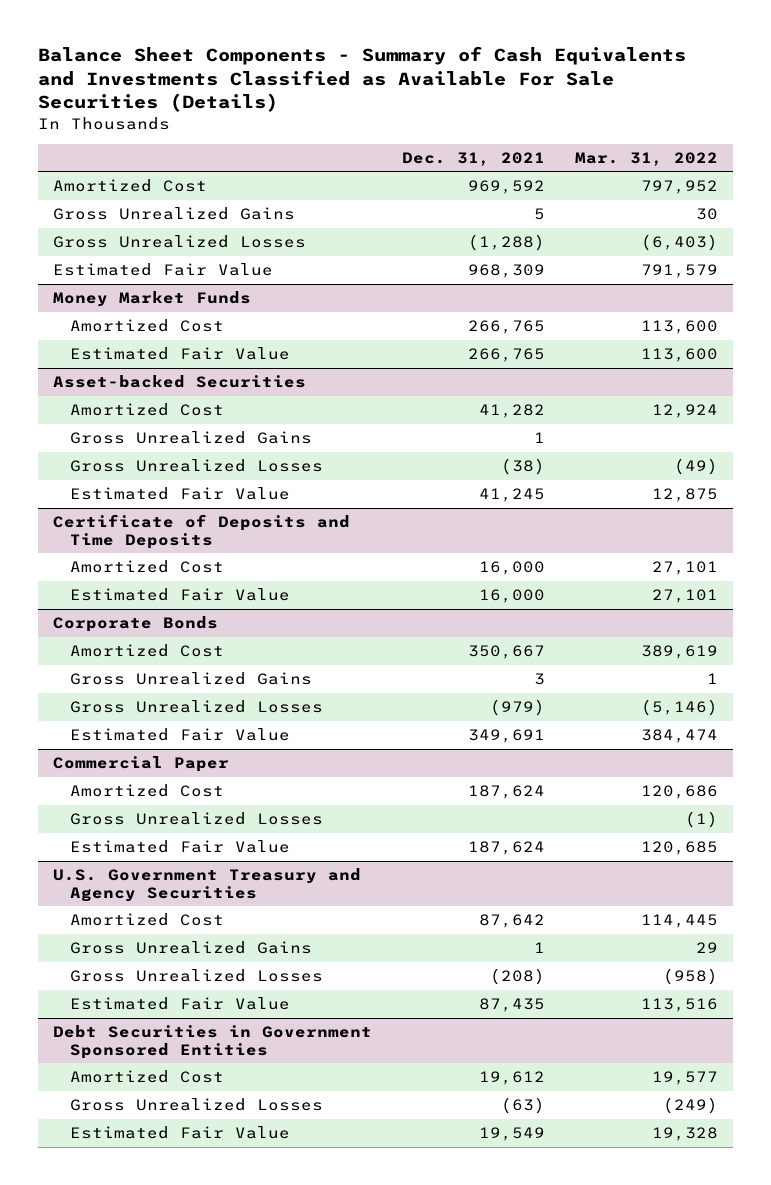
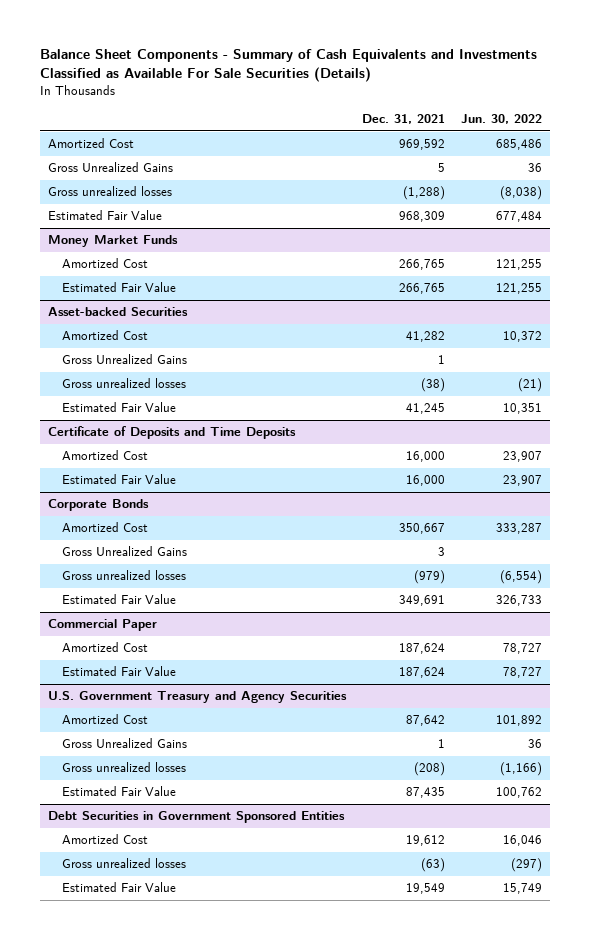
- | Dec. 31, 2021 | Mar. 31, 2022
+ | Dec. 31, 2021 | Jun. 30, 2022
- Gross Unrealized Losses | (1,288) | (6,403)
+ Gross unrealized losses | (1,288) | (8,038)
@ Asset-backed Securities
- Gross Unrealized Losses | (38) | (49)
+ Gross unrealized losses | (38) | (21)
@ Corporate Bonds
- Gross Unrealized Losses | (979) | (5,146)
+ Gross unrealized losses | (979) | (6,554)
@ Commercial Paper
- Gross Unrealized Losses | | (1)
@ U.S. Government Treasury and Agency Securities
- Gross Unrealized Losses | (208) | (958)
+ Gross unrealized losses | (208) | (1,166)
@ Debt Securities in Government Sponsored Entities
- Gross Unrealized Losses | (63) | (249)
+ Gross unrealized losses | (63) | (297)

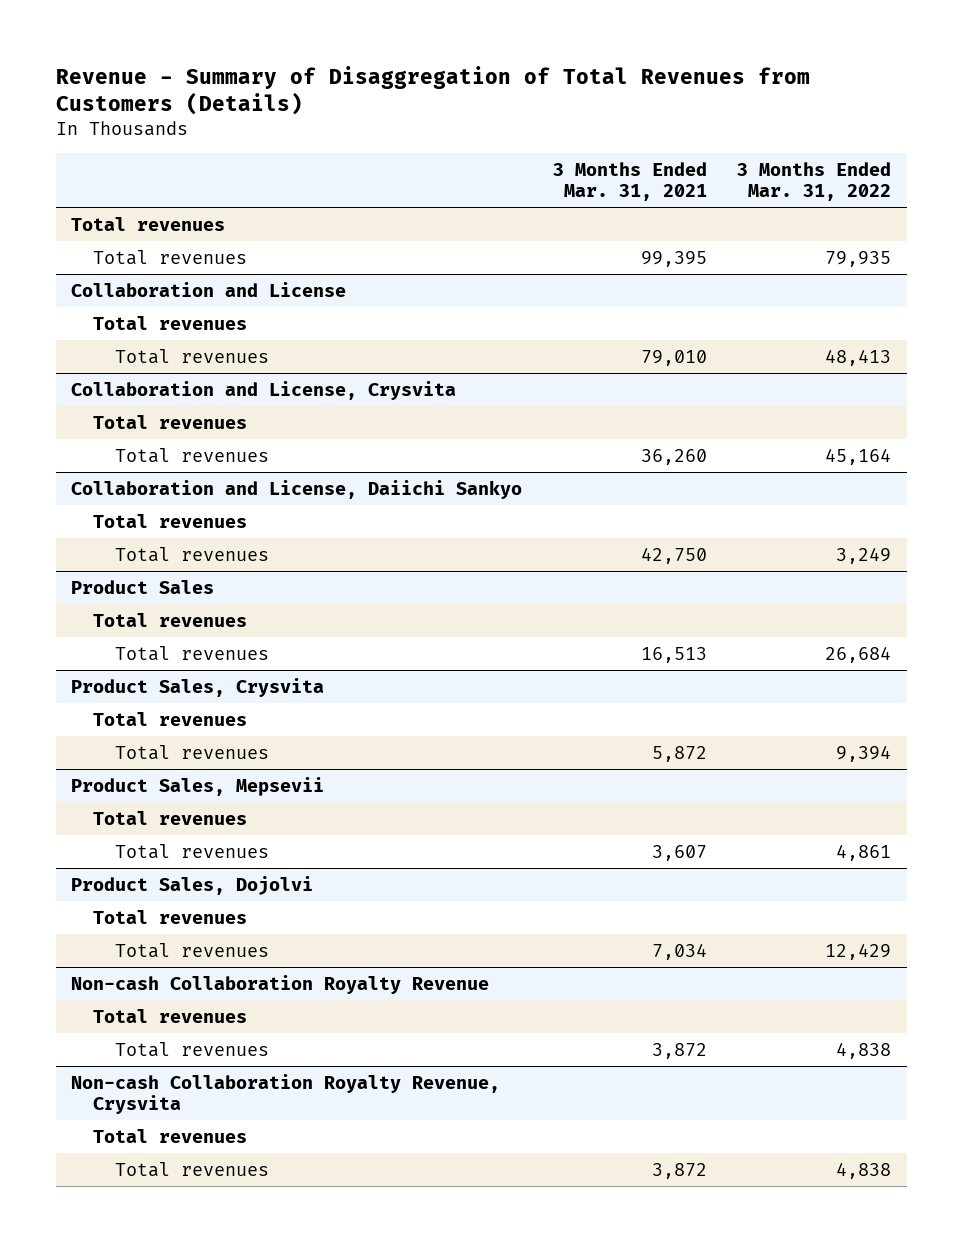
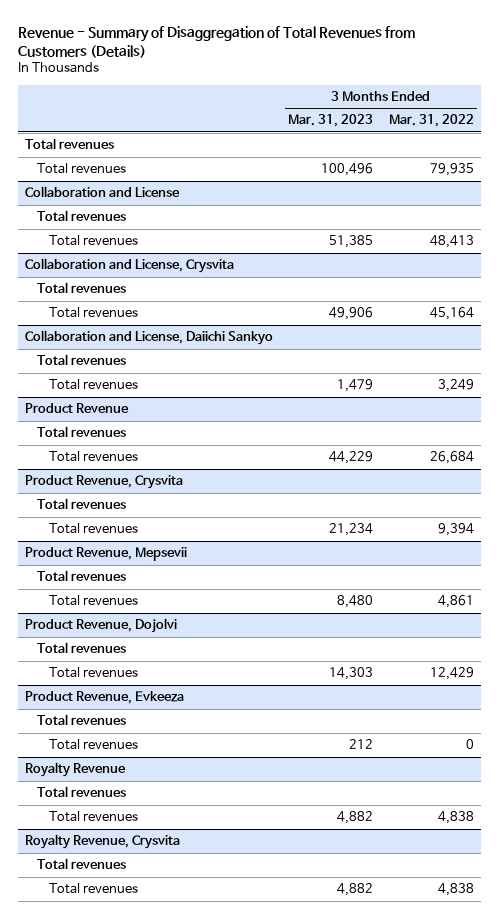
- | 3 Months Ended Mar. 31, 2021 | 3 Months Ended Mar. 31, 2022
+ | 3 Months Ended Mar. 31, 2023 | 3 Months Ended Mar. 31, 2022
- Product Sales
+ Product Revenue
- Product Sales, Crysvita
+ Product Revenue, Crysvita
- Product Sales, Mepsevii
+ Product Revenue, Mepsevii
- Product Sales, Dojolvi
+ Product Revenue, Dojolvi
- Non-cash Collaboration Royalty Revenue
+ Product Revenue, Evkeeza
+ Total revenues | 212 | 0
+ Royalty Revenue
+ Total revenues
- Non-cash Collaboration Royalty Revenue, Crysvita
+ Royalty Revenue, Crysvita

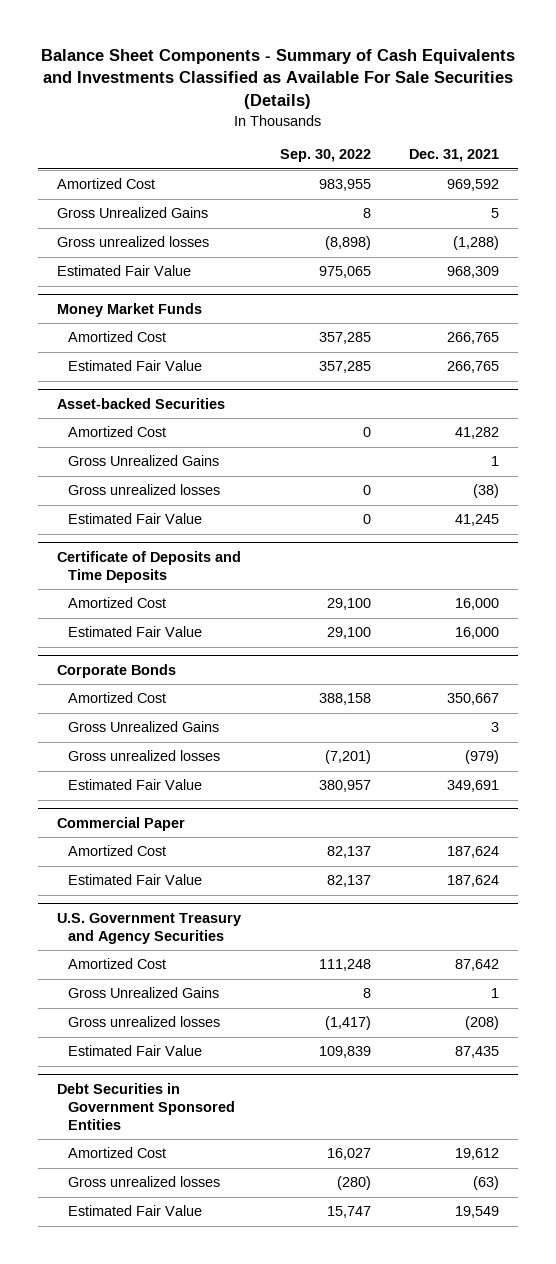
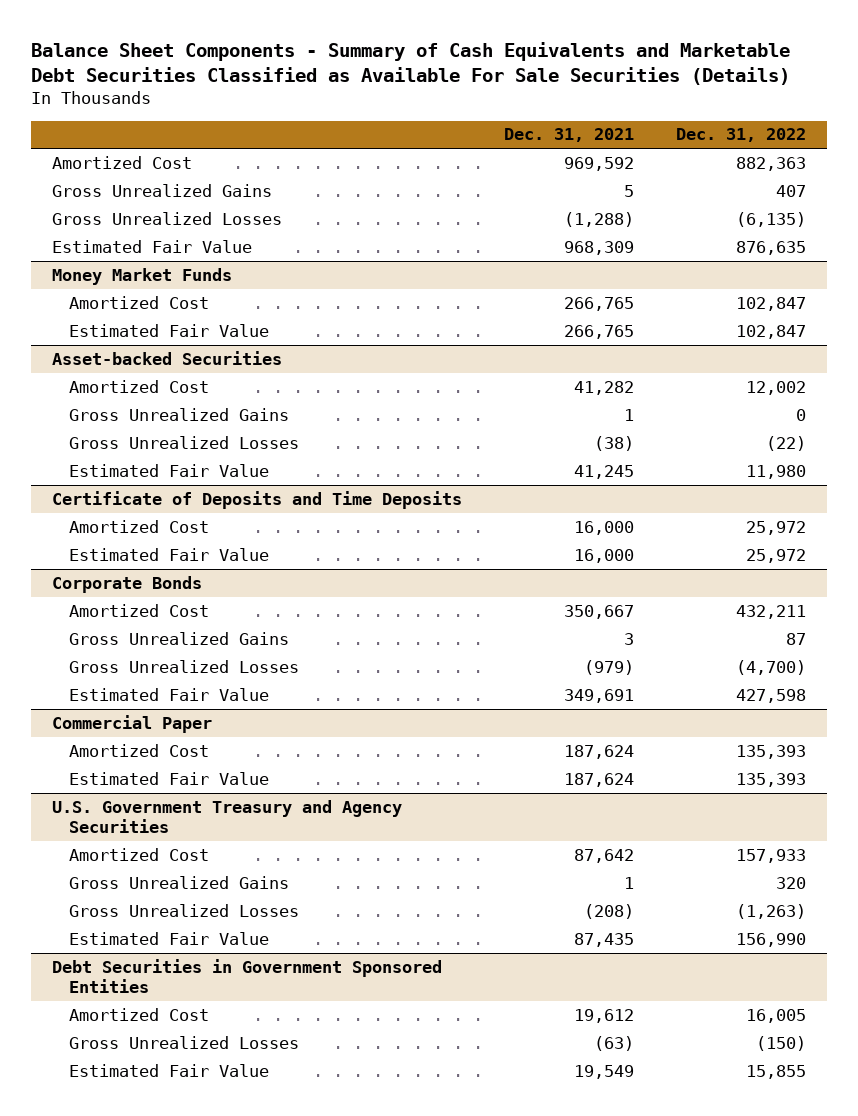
- Balance Sheet Components - Summary of Cash Equivalents and Investments Classified as Available For Sale Securities (Details)
+ Balance Sheet Components - Summary of Cash Equivalents and Marketable Debt Securities Classified as Available For Sale Securities (Details)
- | Sep. 30, 2022 | Dec. 31, 2021
+ | Dec. 31, 2021 | Dec. 31, 2022
- Gross unrealized losses | (8,898) | (1,288)
+ Gross Unrealized Losses | (1,288) | (6,135)
@ Asset-backed Securities
- Gross unrealized losses | 0 | (38)
+ Gross Unrealized Losses | (38) | (22)
@ Corporate Bonds
- Gross unrealized losses | (7,201) | (979)
+ Gross Unrealized Losses | (979) | (4,700)
@ U.S. Government Treasury and Agency Securities
- Gross unrealized losses | (1,417) | (208)
+ Gross Unrealized Losses | (208) | (1,263)
@ Debt Securities in Government Sponsored Entities
- Gross unrealized losses | (280) | (63)
+ Gross Unrealized Losses | (63) | (150)

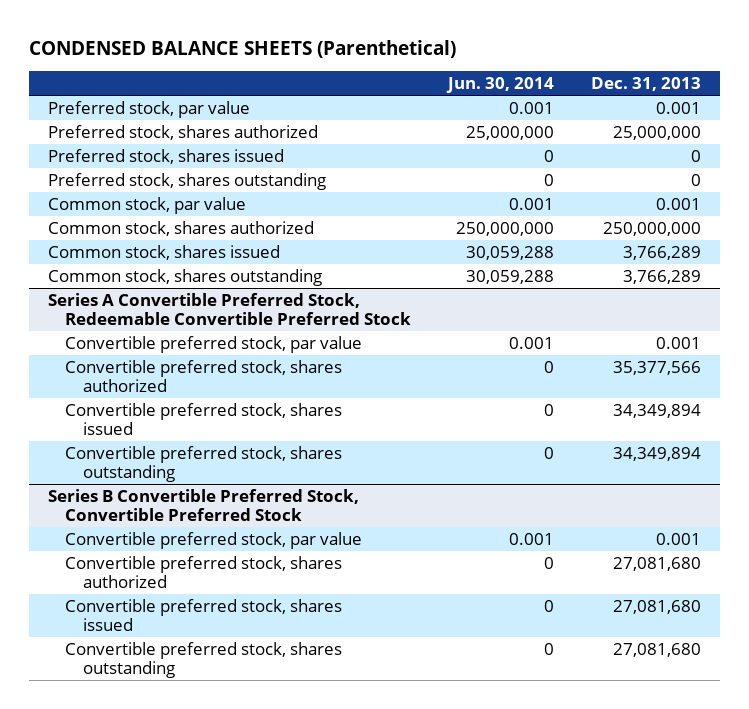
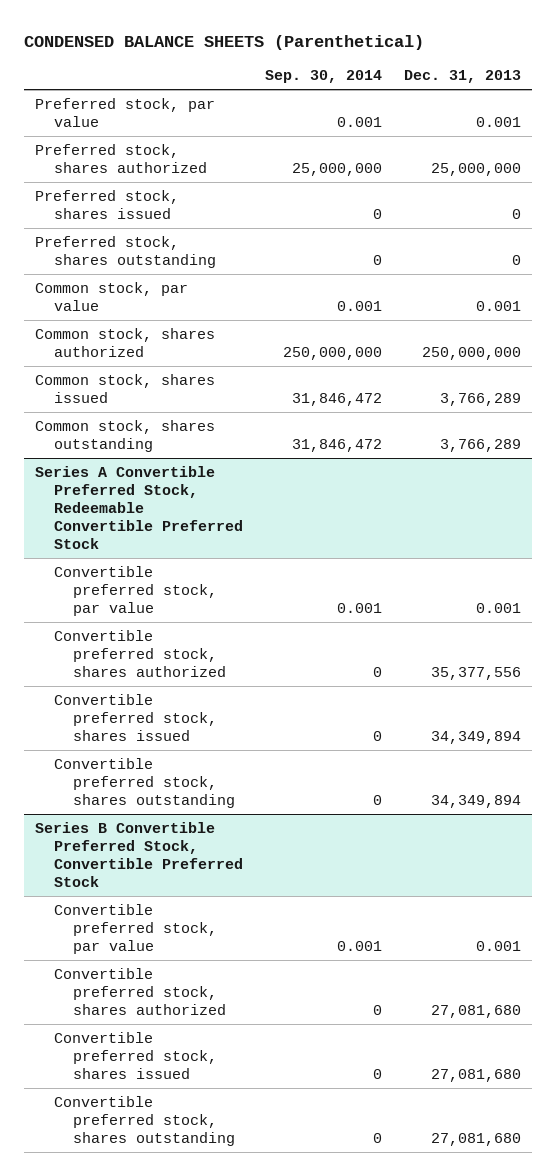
- | Jun. 30, 2014 | Dec. 31, 2013
+ | Sep. 30, 2014 | Dec. 31, 2013
@ Series A Convertible Preferred Stock, Redeemable Convertible Preferred Stock
- Convertible preferred stock, shares authorized | 0 | 35,377,566
+ Convertible preferred stock, shares authorized | 0 | 35,377,556

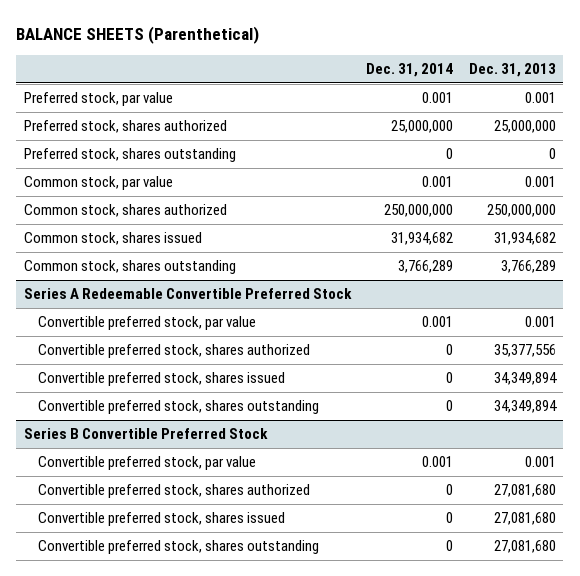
- CONDENSED BALANCE SHEETS (Parenthetical)
+ BALANCE SHEETS (Parenthetical)
- | Sep. 30, 2014 | Dec. 31, 2013
+ | Dec. 31, 2014 | Dec. 31, 2013
- Preferred stock, shares issued | 0 | 0
- Common stock, shares issued | 31,846,472 | 3,766,289
+ Common stock, shares issued | 31,934,682 | 31,934,682
- Series A Convertible Preferred Stock, Redeemable Convertible Preferred Stock
+ Series A Redeemable Convertible Preferred Stock
- Series B Convertible Preferred Stock, Convertible Preferred Stock
+ Series B Convertible Preferred Stock

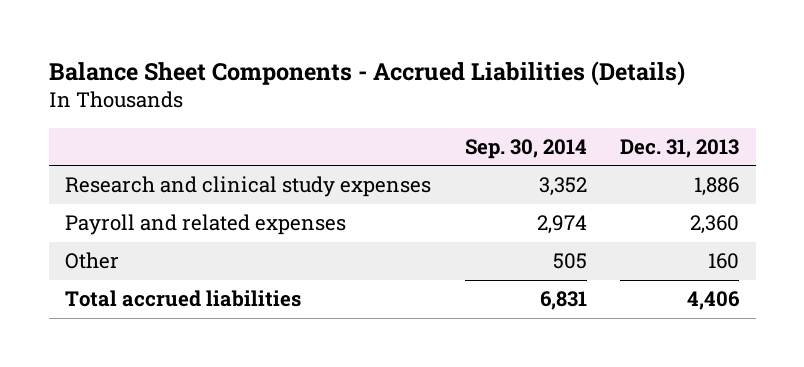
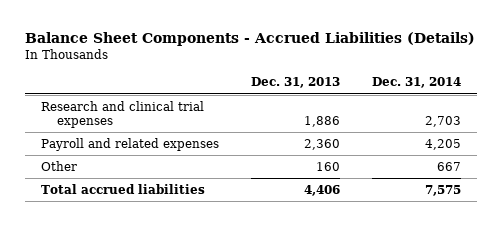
- | Sep. 30, 2014 | Dec. 31, 2013
+ | Dec. 31, 2013 | Dec. 31, 2014
- Research and clinical study expenses | 3,352 | 1,886
+ Research and clinical trial expenses | 1,886 | 2,703

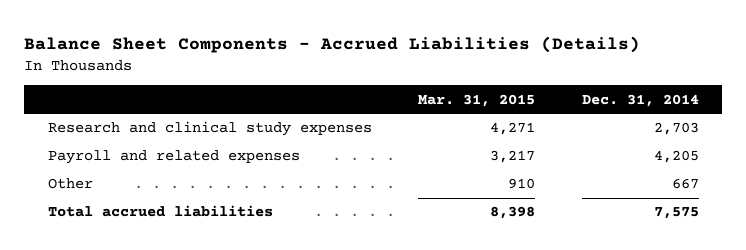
- | Dec. 31, 2013 | Dec. 31, 2014
+ | Mar. 31, 2015 | Dec. 31, 2014
- Research and clinical trial expenses | 1,886 | 2,703
+ Research and clinical study expenses | 4,271 | 2,703

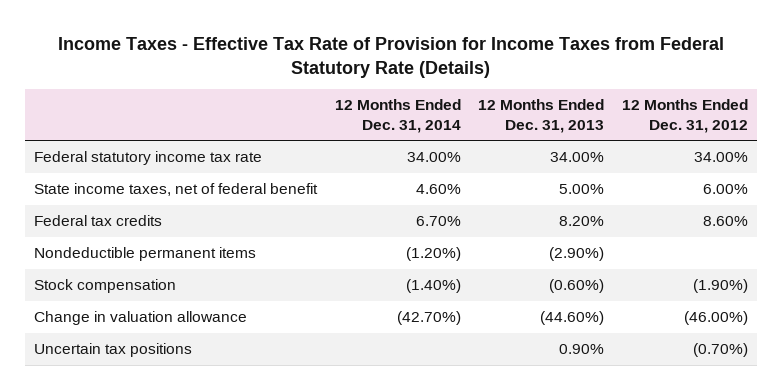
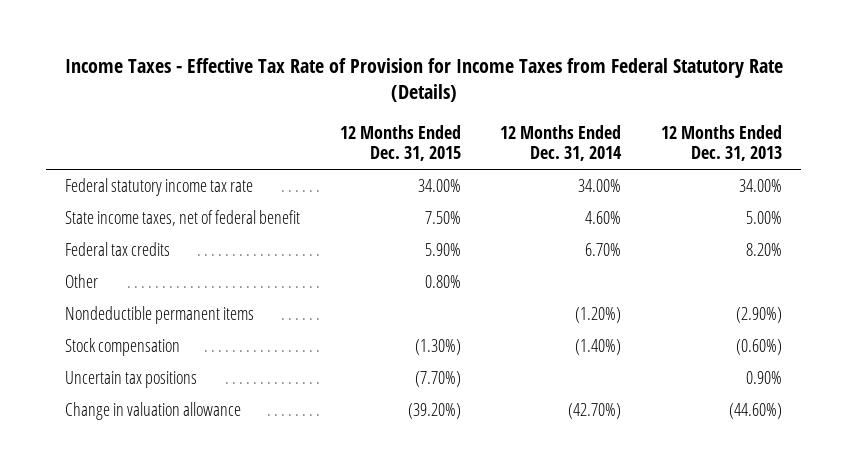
- | 12 Months Ended Dec. 31, 2014 | 12 Months Ended Dec. 31, 2013 | 12 Months Ended Dec. 31, 2012
+ | 12 Months Ended Dec. 31, 2015 | 12 Months Ended Dec. 31, 2014 | 12 Months Ended Dec. 31, 2013
+ Other | 0.80% | |
moved down: Change in valuation allowance | (39.20%) | (42.70%) | (44.60%)

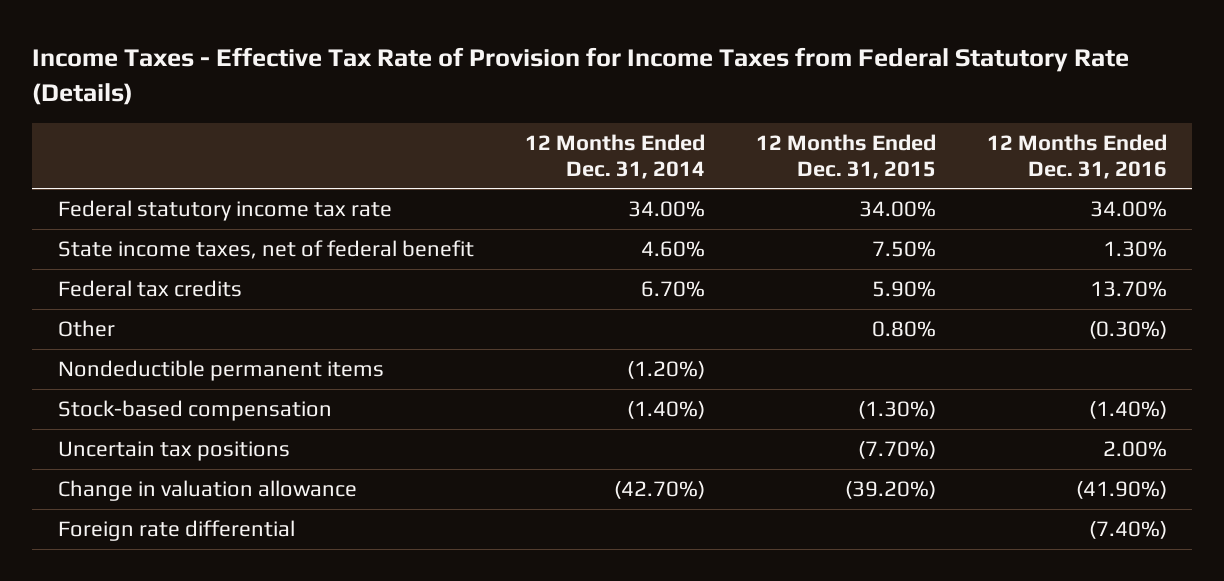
- | 12 Months Ended Dec. 31, 2015 | 12 Months Ended Dec. 31, 2014 | 12 Months Ended Dec. 31, 2013
+ | 12 Months Ended Dec. 31, 2014 | 12 Months Ended Dec. 31, 2015 | 12 Months Ended Dec. 31, 2016
- Stock compensation | (1.30%) | (1.40%) | (0.60%)
+ Stock-based compensation | (1.40%) | (1.30%) | (1.40%)
+ Foreign rate differential | | | (7.40%)

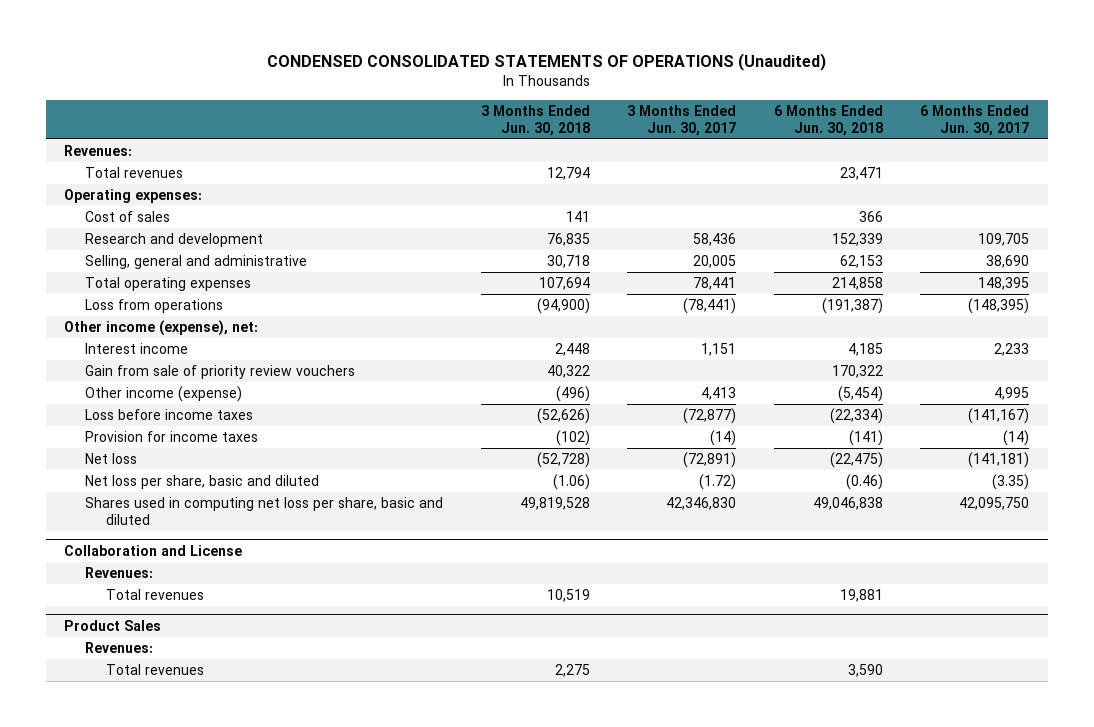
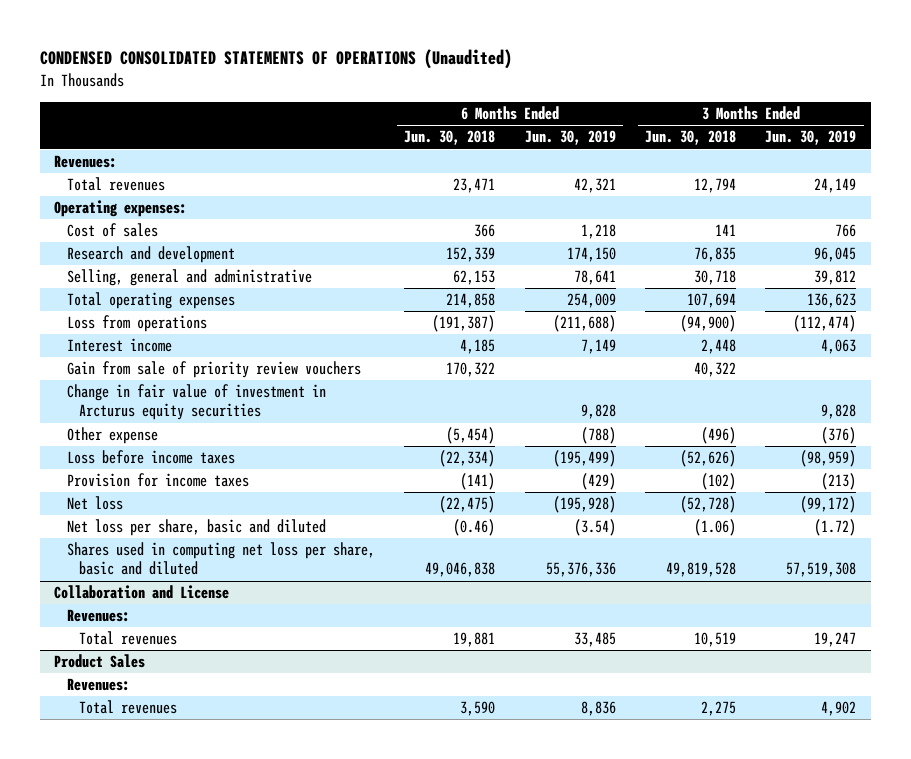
- | 3 Months Ended Jun. 30, 2018 | 3 Months Ended Jun. 30, 2017 | 6 Months Ended Jun. 30, 2018 | 6 Months Ended Jun. 30, 2017
+ | 6 Months Ended Jun. 30, 2018 | 6 Months Ended Jun. 30, 2019 | 3 Months Ended Jun. 30, 2018 | 3 Months Ended Jun. 30, 2019
- Other income (expense), net:
- Other income (expense) | (496) | 4,413 | (5,454) | 4,995
+ Change in fair value of investment in Arcturus equity securities | | 9,828 | | 9,828
+ Other expense | (5,454) | (788) | (496) | (376)

